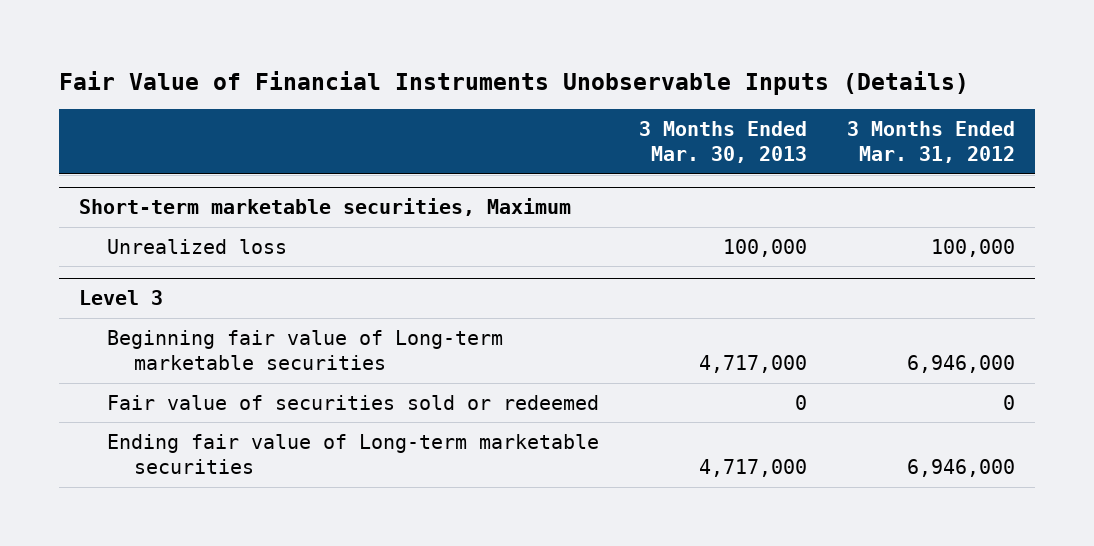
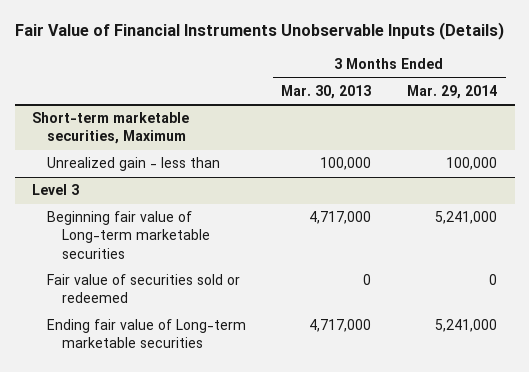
- | 3 Months Ended Mar. 30, 2013 | 3 Months Ended Mar. 31, 2012
+ | 3 Months Ended Mar. 30, 2013 | 3 Months Ended Mar. 29, 2014
@ Short-term marketable securities, Maximum
- Unrealized loss | 100,000 | 100,000
+ Unrealized gain - less than | 100,000 | 100,000

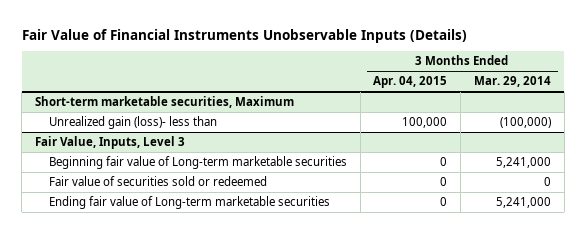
- | 3 Months Ended Mar. 30, 2013 | 3 Months Ended Mar. 29, 2014
+ | 3 Months Ended Apr. 04, 2015 | 3 Months Ended Mar. 29, 2014
@ Short-term marketable securities, Maximum
- Unrealized gain - less than | 100,000 | 100,000
- Level 3
@ Short-term marketable securities, Maximum
+ Unrealized gain (loss)- less than | 100,000 | (100,000)
+ Fair Value, Inputs, Level 3

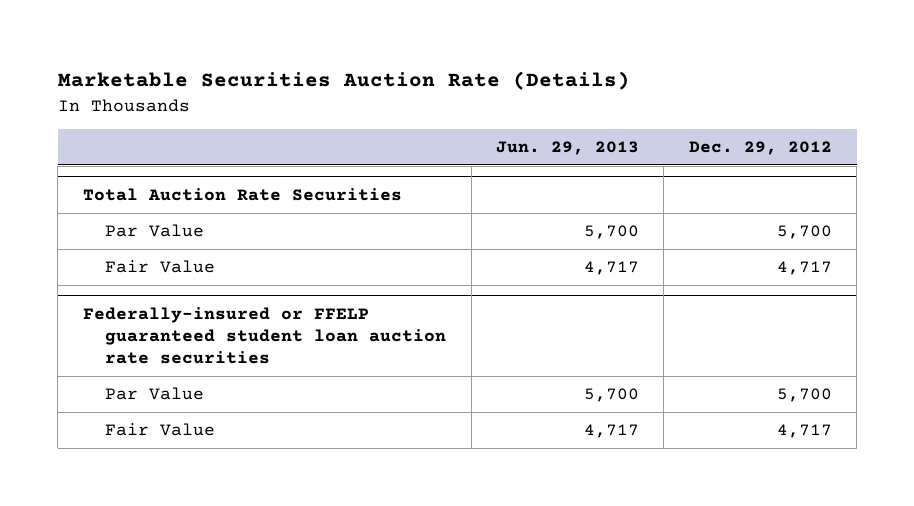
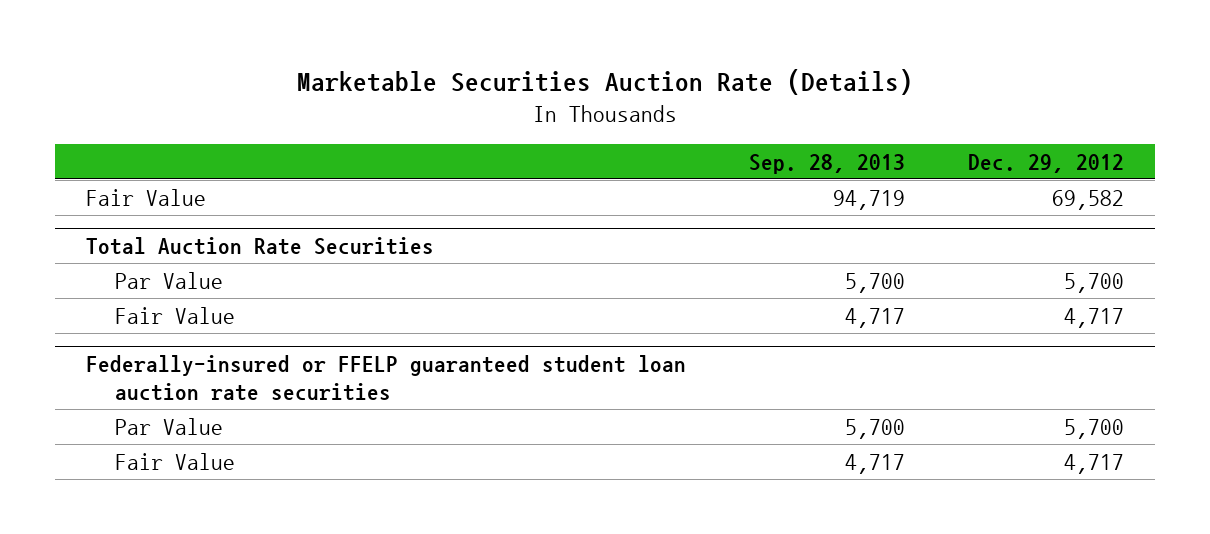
- | Jun. 29, 2013 | Dec. 29, 2012
+ | Sep. 28, 2013 | Dec. 29, 2012
+ Fair Value | 94,719 | 69,582

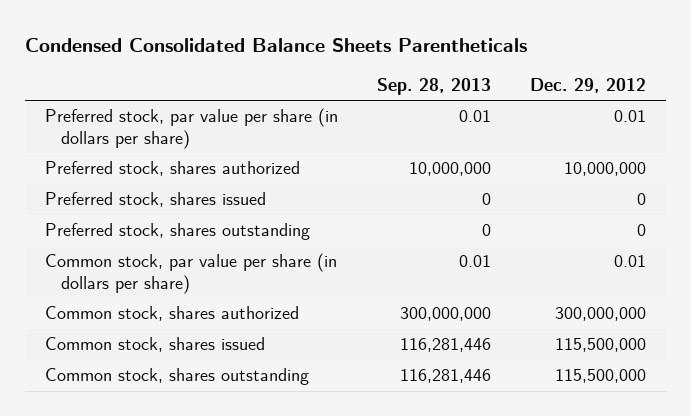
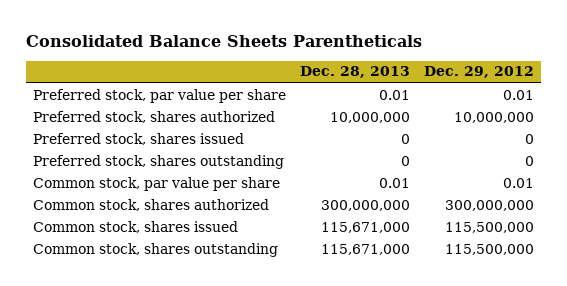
- Condensed Consolidated Balance Sheets Parentheticals
+ Consolidated Balance Sheets Parentheticals
- | Sep. 28, 2013 | Dec. 29, 2012
+ | Dec. 28, 2013 | Dec. 29, 2012
- Preferred stock, par value per share (in dollars per share) | 0.01 | 0.01
+ Preferred stock, par value per share | 0.01 | 0.01
- Common stock, par value per share (in dollars per share) | 0.01 | 0.01
+ Common stock, par value per share | 0.01 | 0.01

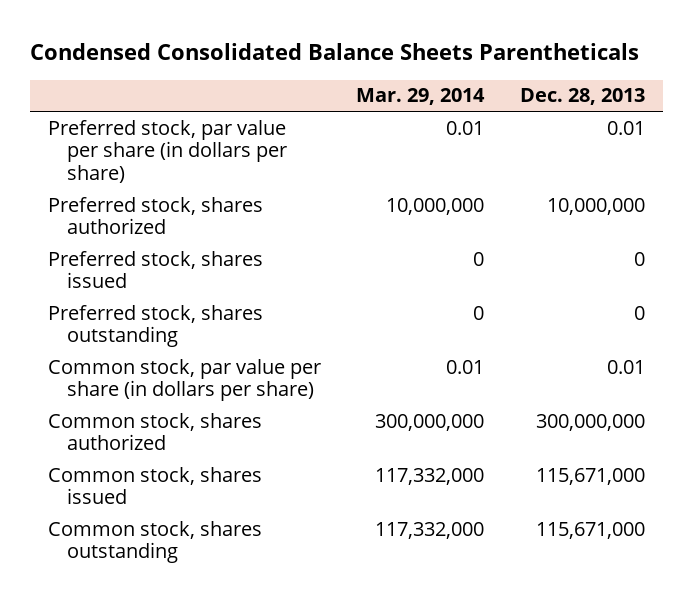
- Consolidated Balance Sheets Parentheticals
+ Condensed Consolidated Balance Sheets Parentheticals
- | Dec. 28, 2013 | Dec. 29, 2012
+ | Mar. 29, 2014 | Dec. 28, 2013
- Preferred stock, par value per share | 0.01 | 0.01
+ Preferred stock, par value per share (in dollars per share) | 0.01 | 0.01
- Common stock, par value per share | 0.01 | 0.01
+ Common stock, par value per share (in dollars per share) | 0.01 | 0.01

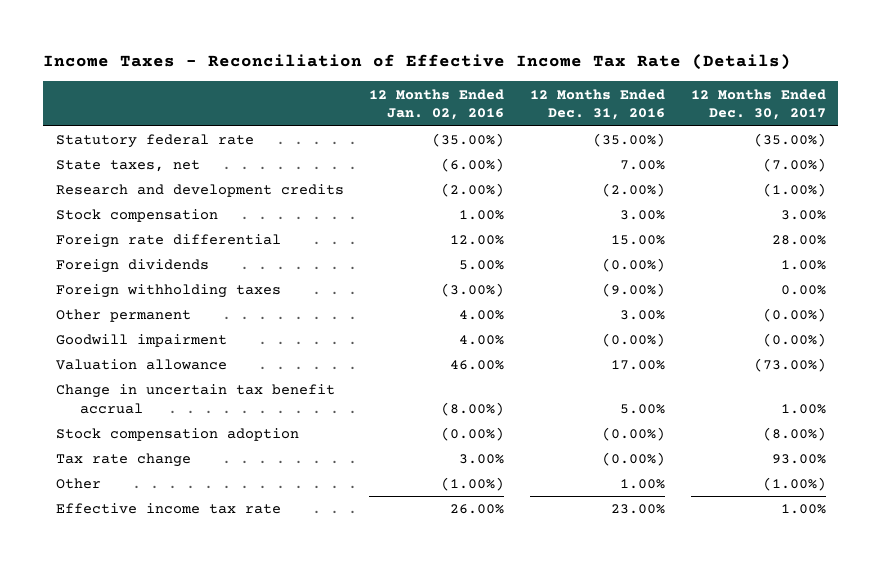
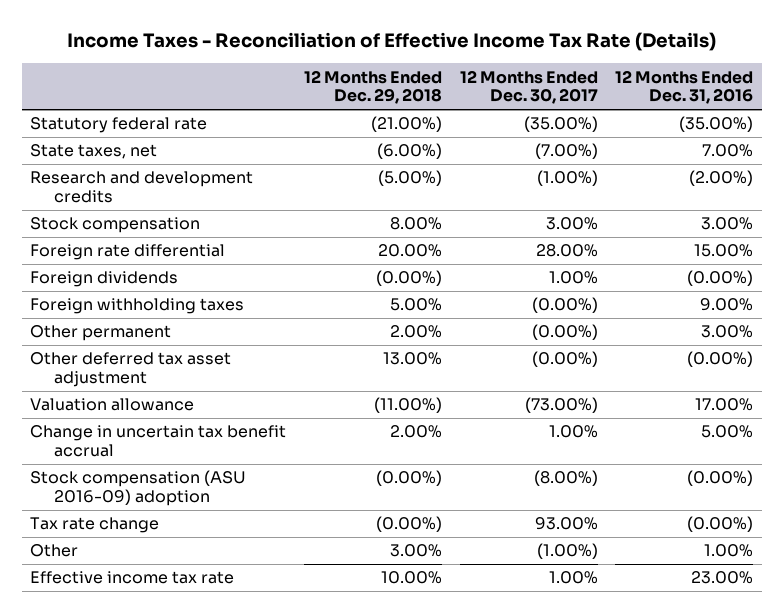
- | 12 Months Ended Jan. 02, 2016 | 12 Months Ended Dec. 31, 2016 | 12 Months Ended Dec. 30, 2017
+ | 12 Months Ended Dec. 29, 2018 | 12 Months Ended Dec. 30, 2017 | 12 Months Ended Dec. 31, 2016
- Foreign withholding taxes | (3.00%) | (9.00%) | 0.00%
+ Foreign withholding taxes | 5.00% | (0.00%) | 9.00%
- Goodwill impairment | 4.00% | (0.00%) | (0.00%)
+ Other deferred tax asset adjustment | 13.00% | (0.00%) | (0.00%)
- Stock compensation adoption | (0.00%) | (0.00%) | (8.00%)
+ Stock compensation (ASU 2016-09) adoption | (0.00%) | (8.00%) | (0.00%)

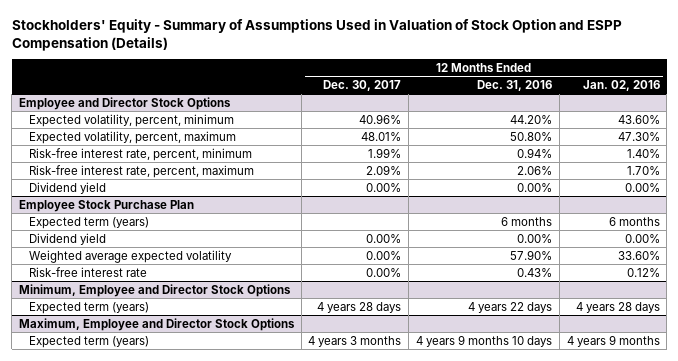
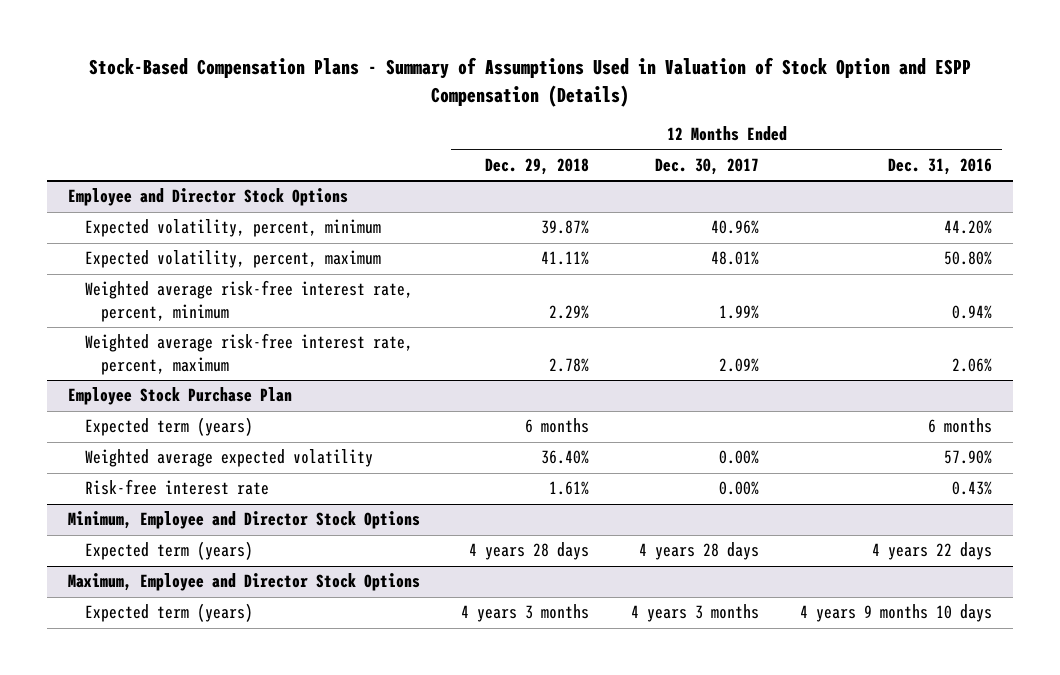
- Stockholders' Equity - Summary of Assumptions Used in Valuation of Stock Option and ESPP Compensation (Details)
+ Stock-Based Compensation Plans - Summary of Assumptions Used in Valuation of Stock Option and ESPP Compensation (Details)
- | 12 Months Ended Dec. 30, 2017 | 12 Months Ended Dec. 31, 2016 | 12 Months Ended Jan. 02, 2016
+ | 12 Months Ended Dec. 29, 2018 | 12 Months Ended Dec. 30, 2017 | 12 Months Ended Dec. 31, 2016
@ Employee and Director Stock Options
- Risk-free interest rate, percent, minimum | 1.99% | 0.94% | 1.40%
- Risk-free interest rate, percent, maximum | 2.09% | 2.06% | 1.70%
- Dividend yield | 0.00% | 0.00% | 0.00%
+ Weighted average risk-free interest rate, percent, minimum | 2.29% | 1.99% | 0.94%
+ Weighted average risk-free interest rate, percent, maximum | 2.78% | 2.09% | 2.06%
@ Employee Stock Purchase Plan
- Dividend yield | 0.00% | 0.00% | 0.00%

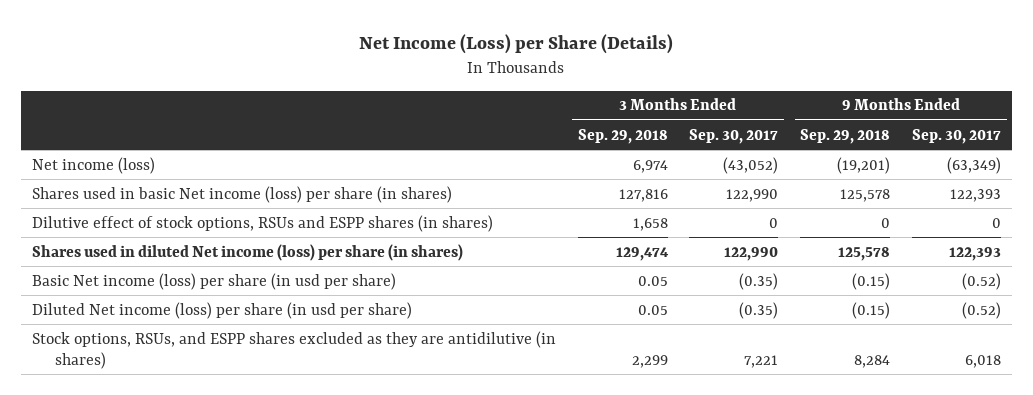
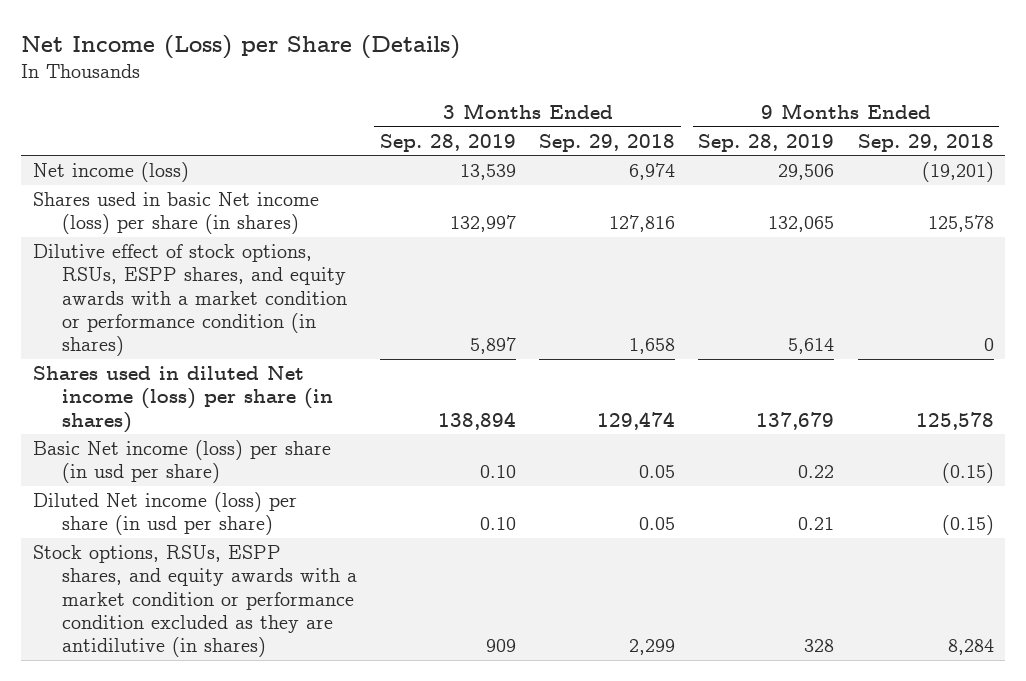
- | 3 Months Ended Sep. 29, 2018 | 3 Months Ended Sep. 30, 2017 | 9 Months Ended Sep. 29, 2018 | 9 Months Ended Sep. 30, 2017
+ | 3 Months Ended Sep. 28, 2019 | 3 Months Ended Sep. 29, 2018 | 9 Months Ended Sep. 28, 2019 | 9 Months Ended Sep. 29, 2018
- Dilutive effect of stock options, RSUs and ESPP shares (in shares) | 1,658 | 0 | 0 | 0
+ Dilutive effect of stock options, RSUs, ESPP shares, and equity awards with a market condition or performance condition (in shares) | 5,897 | 1,658 | 5,614 | 0
- Stock options, RSUs, and ESPP shares excluded as they are antidilutive (in shares) | 2,299 | 7,221 | 8,284 | 6,018
+ Stock options, RSUs, ESPP shares, and equity awards with a market condition or performance condition excluded as they are antidilutive (in shares) | 909 | 2,299 | 328 | 8,284

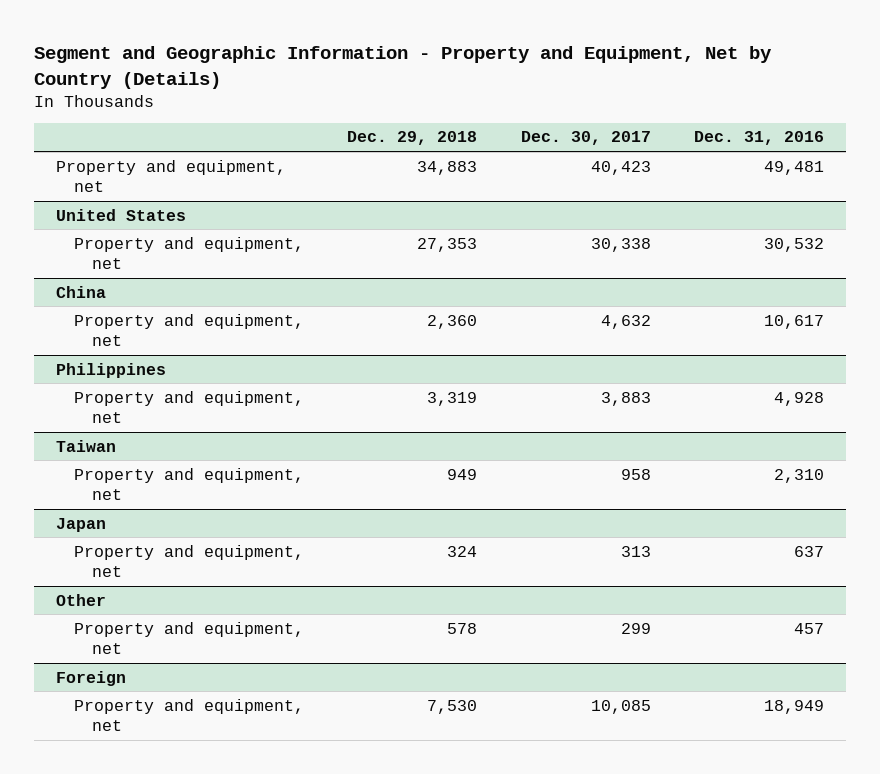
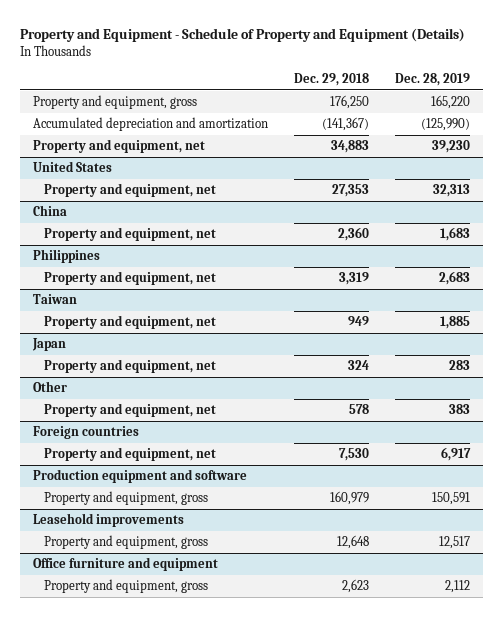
- Segment and Geographic Information - Property and Equipment, Net by Country (Details)
+ Property and Equipment - Schedule of Property and Equipment (Details)
- | Dec. 29, 2018 | Dec. 30, 2017 | Dec. 31, 2016
+ | Dec. 29, 2018 | Dec. 28, 2019
+ Property and equipment, gross | 176,250 | 165,220
+ Accumulated depreciation and amortization | (141,367) | (125,990)
- Foreign
+ Foreign countries
+ Production equipment and software
+ Property and equipment, gross | 160,979 | 150,591
+ Leasehold improvements
+ Property and equipment, gross | 12,648 | 12,517
+ Office furniture and equipment
+ Property and equipment, gross | 2,623 | 2,112

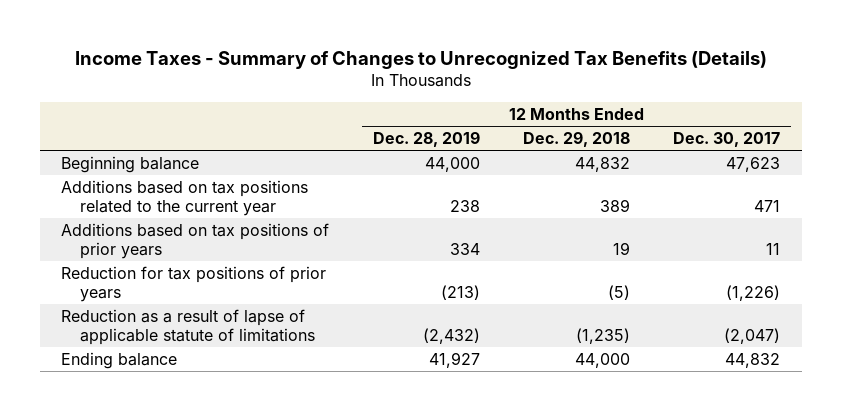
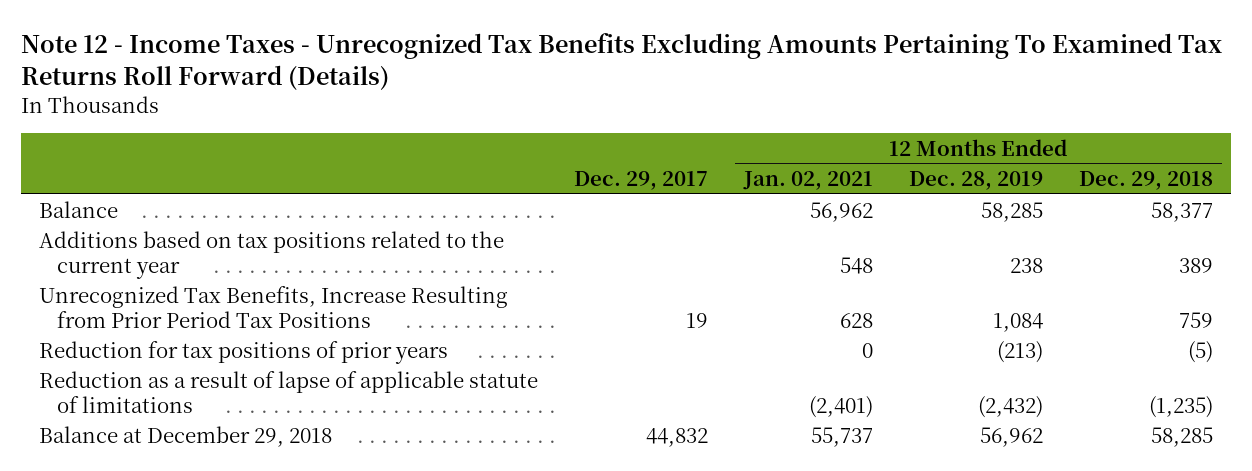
- Income Taxes - Summary of Changes to Unrecognized Tax Benefits (Details)
+ Note 12 - Income Taxes - Unrecognized Tax Benefits Excluding Amounts Pertaining To Examined Tax Returns Roll Forward (Details)
- | 12 Months Ended Dec. 28, 2019 | 12 Months Ended Dec. 29, 2018 | 12 Months Ended Dec. 30, 2017
+ | Dec. 29, 2017 | 12 Months Ended Jan. 02, 2021 | 12 Months Ended Dec. 28, 2019 | 12 Months Ended Dec. 29, 2018
- Beginning balance | 44,000 | 44,832 | 47,623
+ Balance | | 56,962 | 58,285 | 58,377
- Additions based on tax positions of prior years | 334 | 19 | 11
+ Unrecognized Tax Benefits, Increase Resulting from Prior Period Tax Positions | 19 | 628 | 1,084 | 759
- Ending balance | 41,927 | 44,000 | 44,832
+ Balance at December 29, 2018 | 44,832 | 55,737 | 56,962 | 58,285

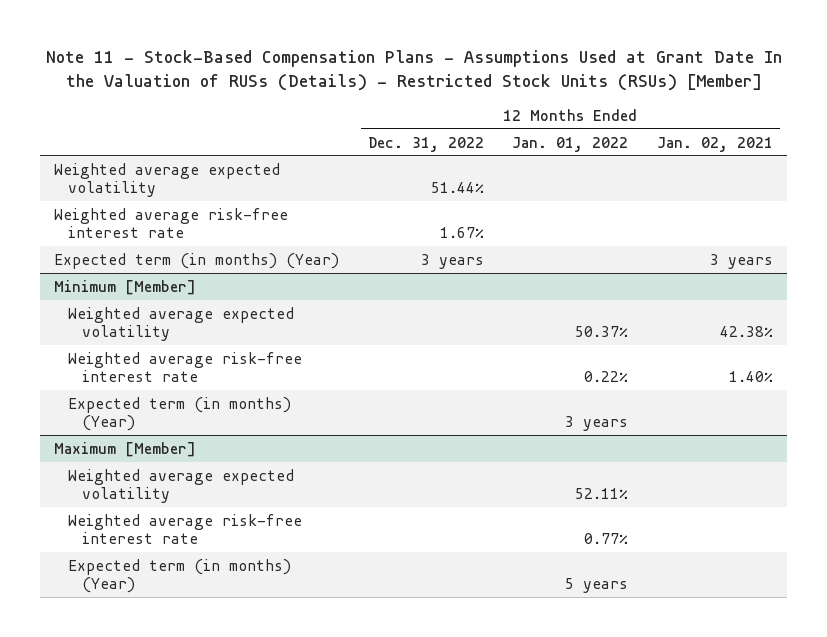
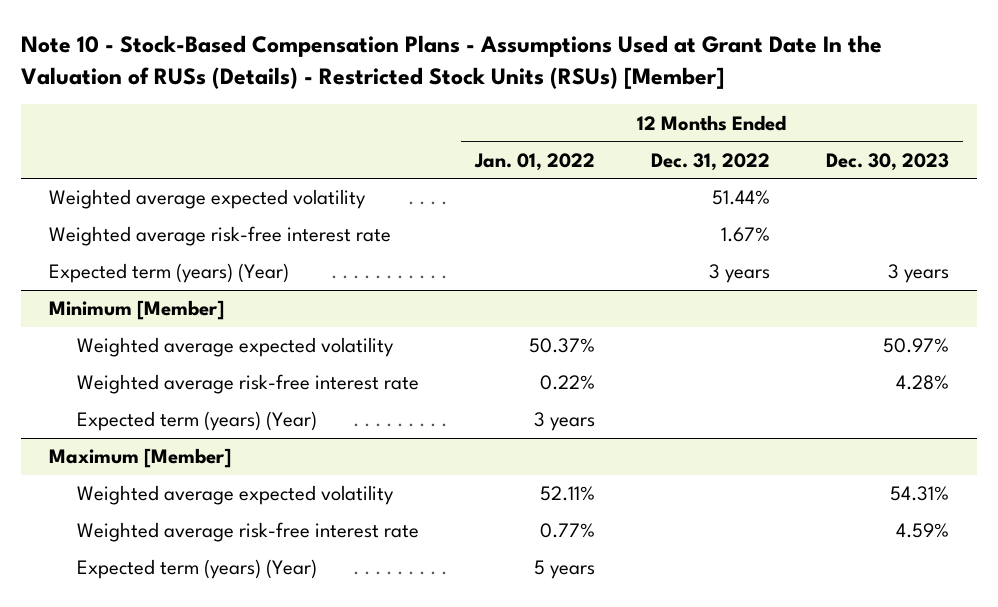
- Note 11 - Stock-Based Compensation Plans - Assumptions Used at Grant Date In the Valuation of RUSs (Details) - Restricted Stock Units (RSUs) [Member]
+ Note 10 - Stock-Based Compensation Plans - Assumptions Used at Grant Date In the Valuation of RUSs (Details) - Restricted Stock Units (RSUs) [Member]
- | 12 Months Ended Dec. 31, 2022 | 12 Months Ended Jan. 01, 2022 | 12 Months Ended Jan. 02, 2021
+ | 12 Months Ended Jan. 01, 2022 | 12 Months Ended Dec. 31, 2022 | 12 Months Ended Dec. 30, 2023
- Expected term (in months) (Year) | 3 years | | 3 years
+ Expected term (years) (Year) | | 3 years | 3 years
@ Minimum [Member]
- Expected term (in months) (Year) | | 3 years |
+ Expected term (years) (Year) | 3 years | |
@ Maximum [Member]
- Expected term (in months) (Year) | | 5 years |
+ Expected term (years) (Year) | 5 years | |

